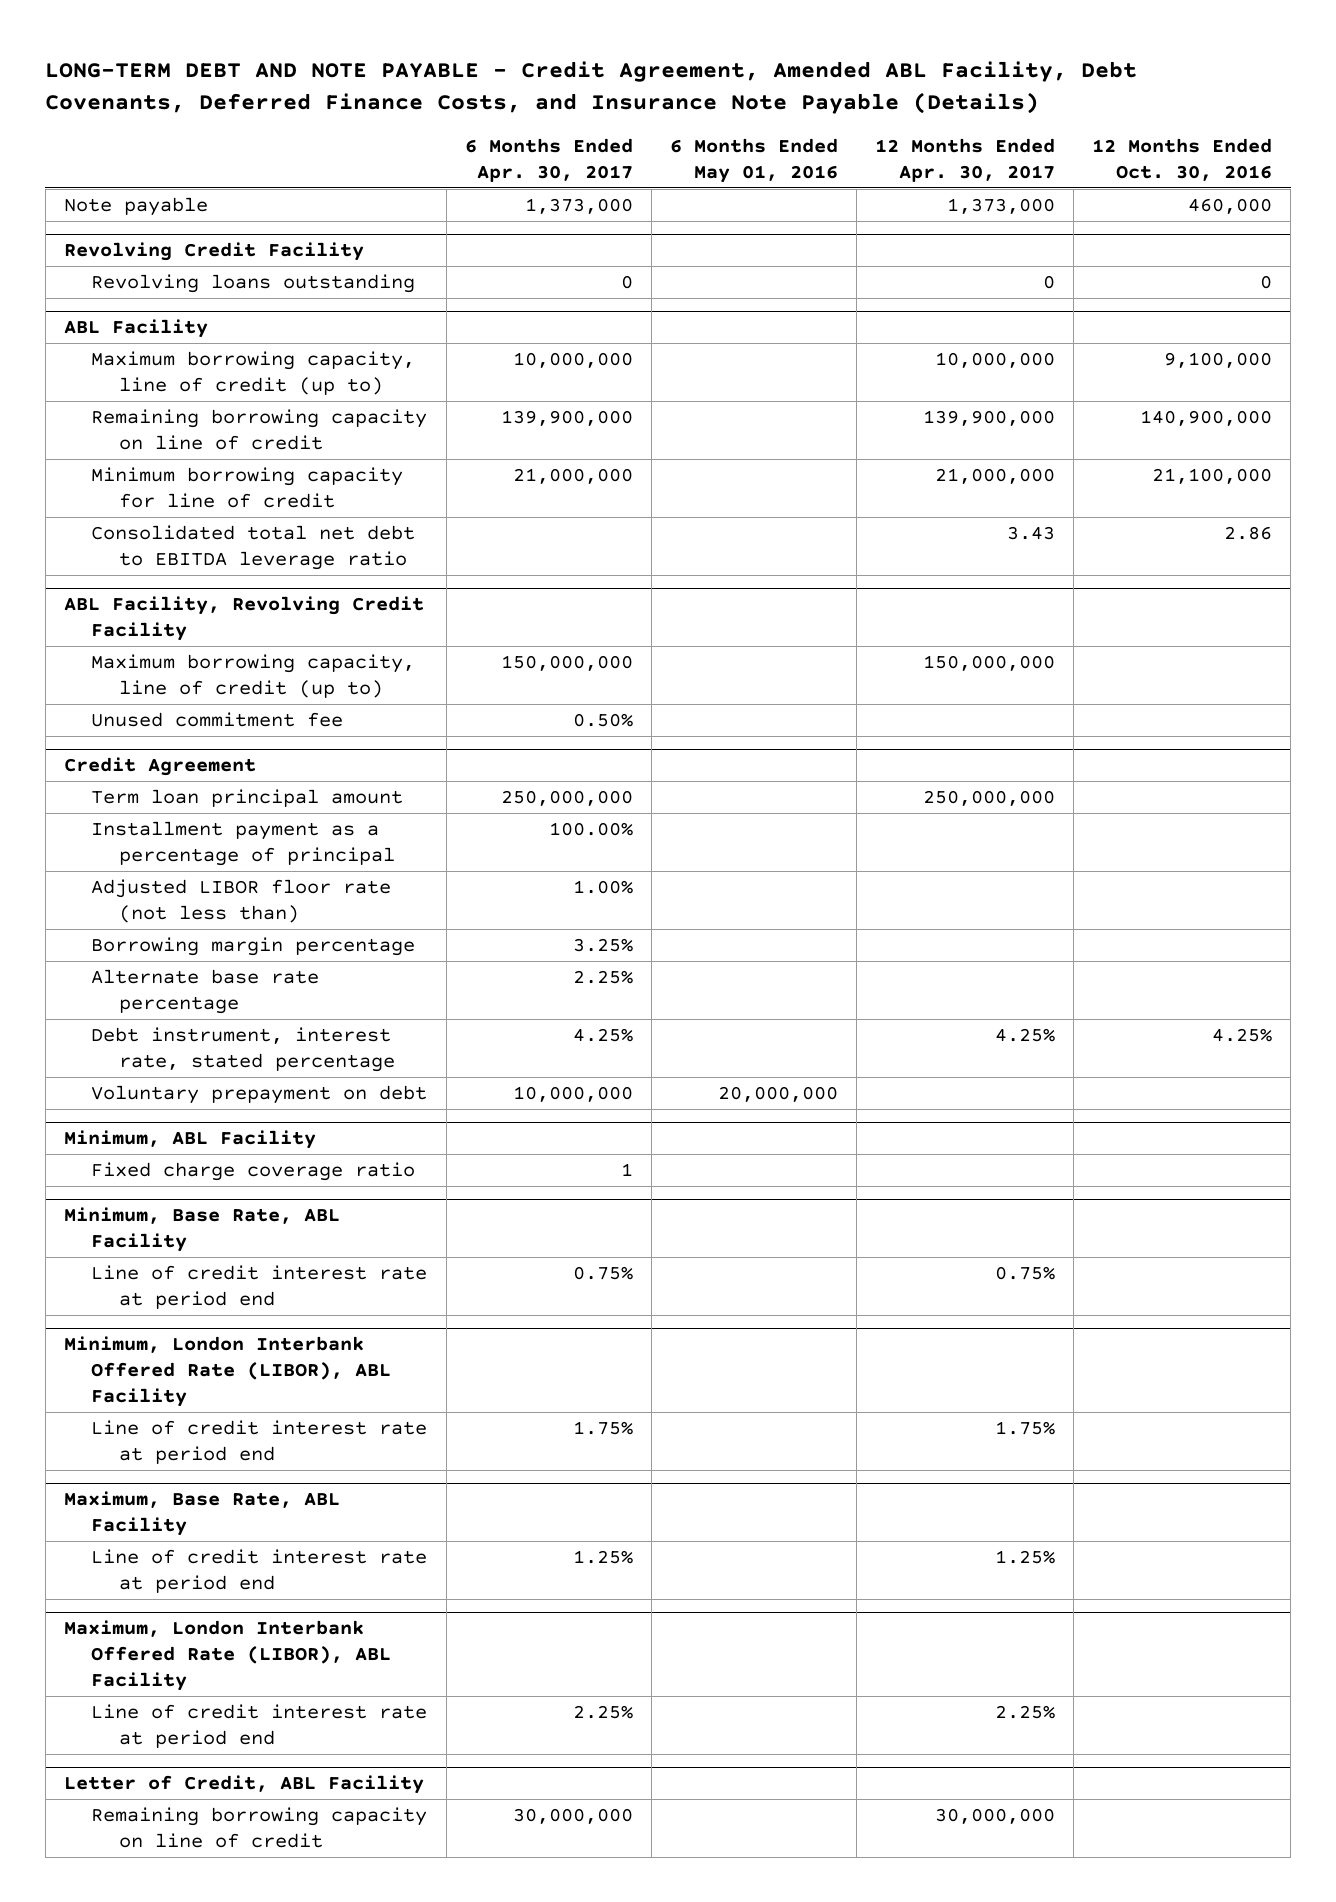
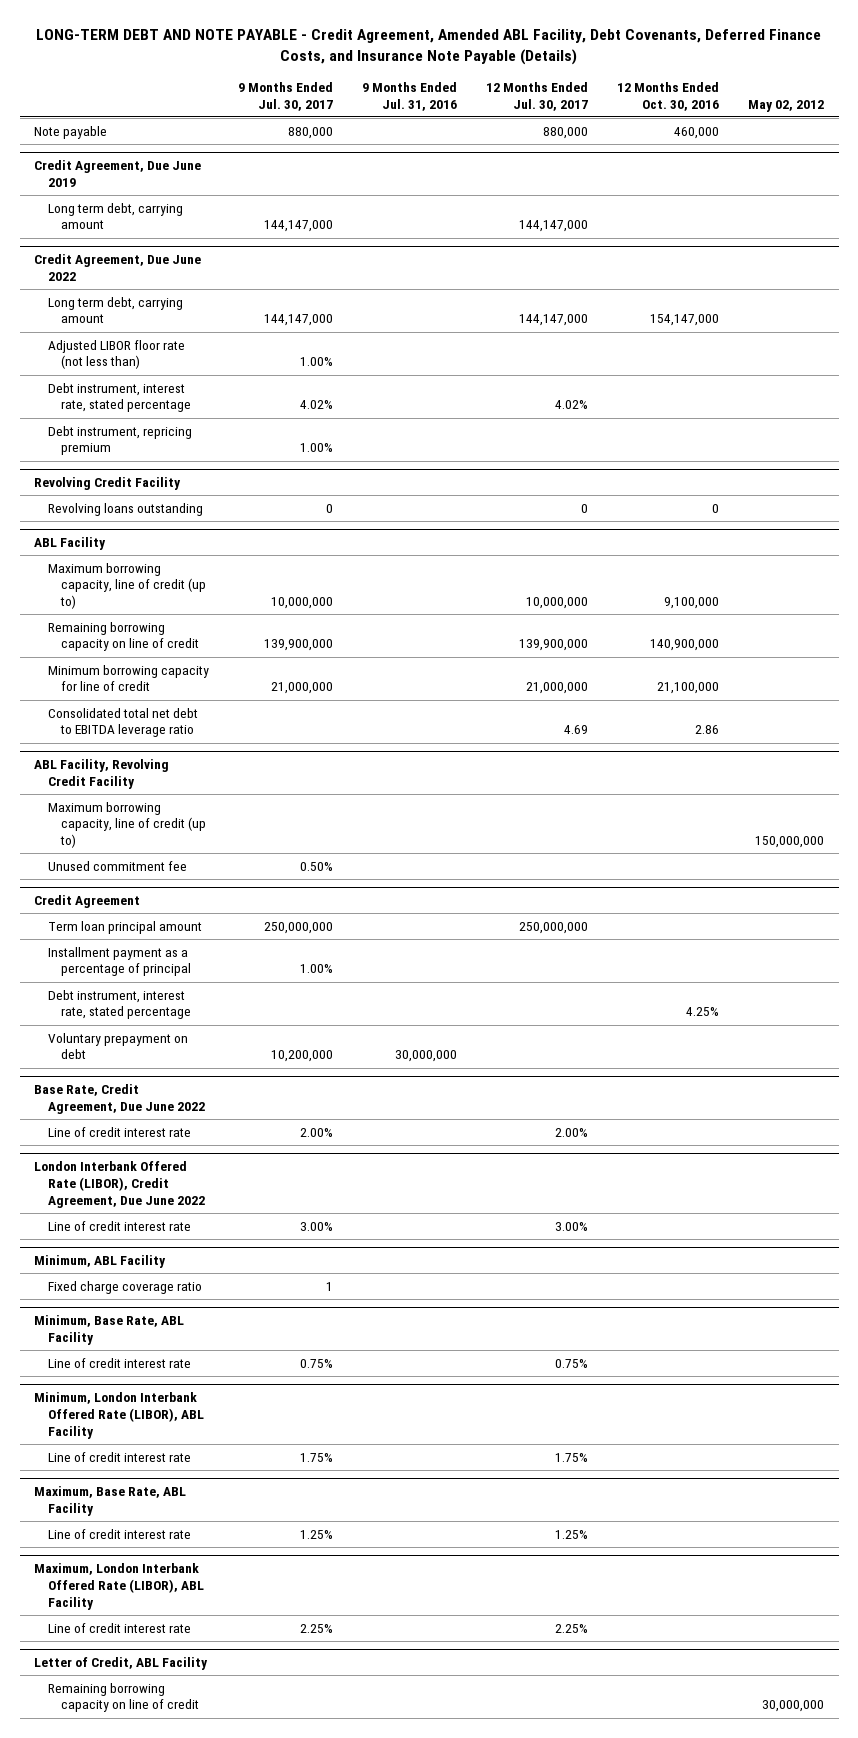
- | 6 Months Ended Apr. 30, 2017 | 6 Months Ended May 01, 2016 | 12 Months Ended Apr. 30, 2017 | 12 Months Ended Oct. 30, 2016
+ | 9 Months Ended Jul. 30, 2017 | 9 Months Ended Jul. 31, 2016 | 12 Months Ended Jul. 30, 2017 | 12 Months Ended Oct. 30, 2016 | May 02, 2012
+ Credit Agreement, Due June 2019
+ Long term debt, carrying amount | 144,147,000 | | 144,147,000 | |
+ Credit Agreement, Due June 2022
+ Long term debt, carrying amount | 144,147,000 | | 144,147,000 | 154,147,000 |
+ Adjusted LIBOR floor rate (not less than) | 1.00% | | | |
+ Debt instrument, interest rate, stated percentage | 4.02% | | 4.02% | |
+ Debt instrument, repricing premium | 1.00% | | | |
@ Credit Agreement
- Adjusted LIBOR floor rate (not less than) | 1.00% | | |
- Borrowing margin percentage | 3.25% | | |
- Alternate base rate percentage | 2.25% | | |
+ Base Rate, Credit Agreement, Due June 2022
+ Line of credit interest rate | 2.00% | | 2.00% | |
+ London Interbank Offered Rate (LIBOR), Credit Agreement, Due June 2022
+ Line of credit interest rate | 3.00% | | 3.00% | |
@ Minimum, Base Rate, ABL Facility
- Line of credit interest rate at period end | 0.75% | | 0.75% |
+ Line of credit interest rate | 0.75% | | 0.75% | |
@ Minimum, London Interbank Offered Rate (LIBOR), ABL Facility
- Line of credit interest rate at period end | 1.75% | | 1.75% |
+ Line of credit interest rate | 1.75% | | 1.75% | |
@ Maximum, Base Rate, ABL Facility
- Line of credit interest rate at period end | 1.25% | | 1.25% |
+ Line of credit interest rate | 1.25% | | 1.25% | |
@ Maximum, London Interbank Offered Rate (LIBOR), ABL Facility
- Line of credit interest rate at period end | 2.25% | | 2.25% |
+ Line of credit interest rate | 2.25% | | 2.25% | |

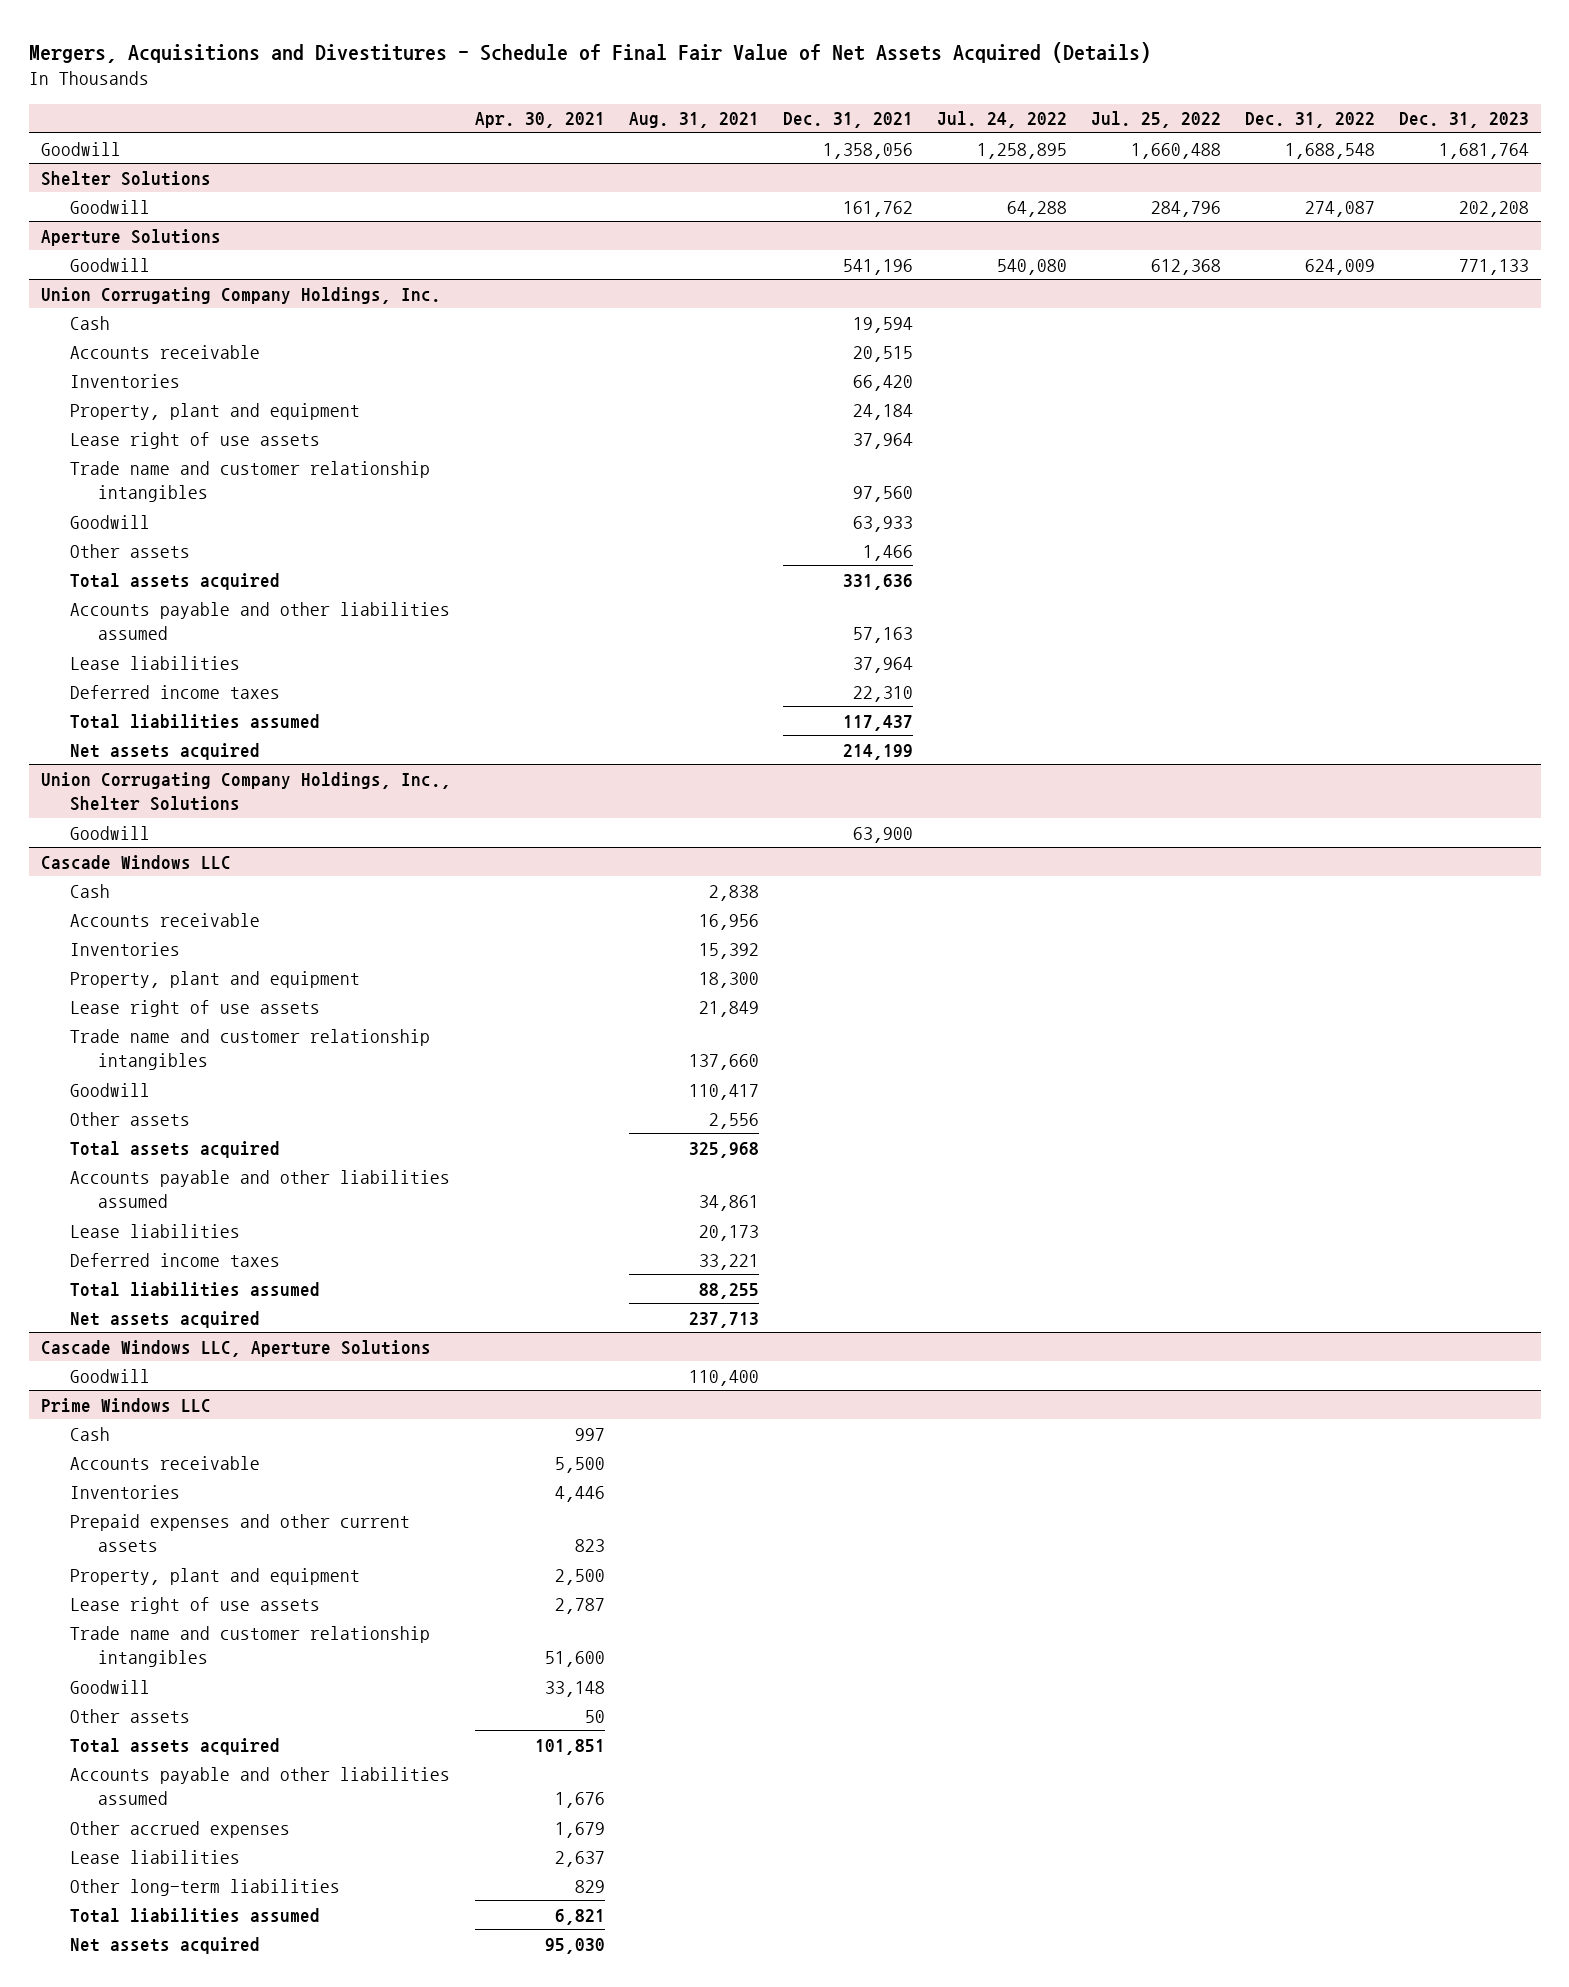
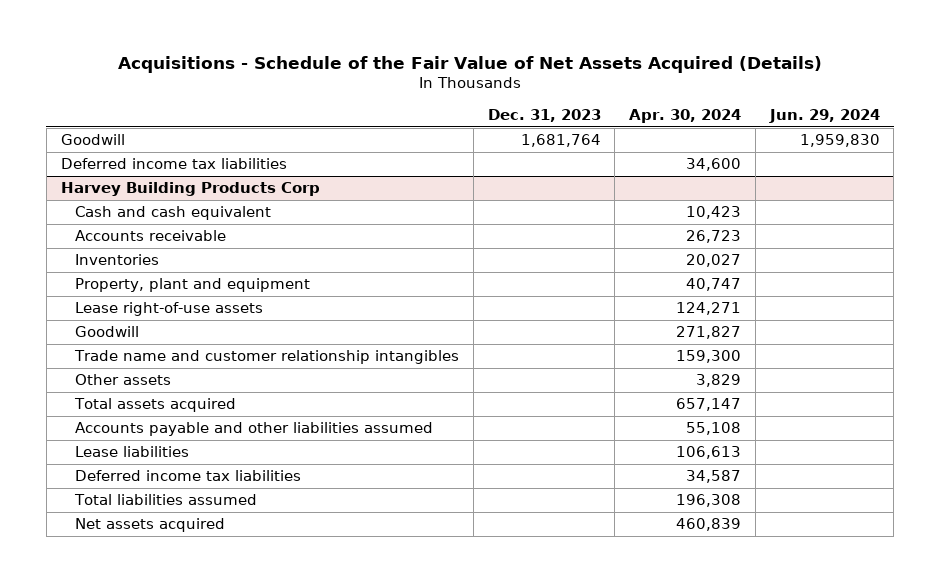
- Mergers, Acquisitions and Divestitures - Schedule of Final Fair Value of Net Assets Acquired (Details)
+ Acquisitions - Schedule of the Fair Value of Net Assets Acquired (Details)
- | Apr. 30, 2021 | Aug. 31, 2021 | Dec. 31, 2021 | Jul. 24, 2022 | Jul. 25, 2022 | Dec. 31, 2022 | Dec. 31, 2023
+ | Dec. 31, 2023 | Apr. 30, 2024 | Jun. 29, 2024
- Shelter Solutions
- Goodwill | | | 161,762 | 64,288 | 284,796 | 274,087 | 202,208
- Aperture Solutions
- Goodwill | | | 541,196 | 540,080 | 612,368 | 624,009 | 771,133
- Union Corrugating Company Holdings, Inc.
- Cash | | | 19,594 | | | |
- Accounts receivable | | | 20,515 | | | |
- Inventories | | | 66,420 | | | |
- Property, plant and equipment | | | 24,184 | | | |
- Lease right of use assets | | | 37,964 | | | |
- Trade name and customer relationship intangibles | | | 97,560 | | | |
- Goodwill | | | 63,933 | | | |
- Other assets | | | 1,466 | | | |
- Total assets acquired | | | 331,636 | | | |
- Accounts payable and other liabilities assumed | | | 57,163 | | | |
- Lease liabilities | | | 37,964 | | | |
- Deferred income taxes | | | 22,310 | | | |
- Total liabilities assumed | | | 117,437 | | | |
- Net assets acquired | | | 214,199 | | | |
- Union Corrugating Company Holdings, Inc., Shelter Solutions
- Goodwill | | | 63,900 | | | |
- Cascade Windows LLC
- Cash | | 2,838 | | | | |
- Accounts receivable | | 16,956 | | | | |
- Inventories | | 15,392 | | | | |
- Property, plant and equipment | | 18,300 | | | | |
- Lease right of use assets | | 21,849 | | | | |
- Trade name and customer relationship intangibles | | 137,660 | | | | |
- Goodwill | | 110,417 | | | | |
- Other assets | | 2,556 | | | | |
- Total assets acquired | | 325,968 | | | | |
- Accounts payable and other liabilities assumed | | 34,861 | | | | |
- Lease liabilities | | 20,173 | | | | |
- Deferred income taxes | | 33,221 | | | | |
- Total liabilities assumed | | 88,255 | | | | |
- Net assets acquired | | 237,713 | | | | |
- Cascade Windows LLC, Aperture Solutions
- Goodwill | | 110,400 | | | | |
- Prime Windows LLC
- Cash | 997 | | | | | |
- Accounts receivable | 5,500 | | | | | |
- Inventories | 4,446 | | | | | |
- Prepaid expenses and other current assets | 823 | | | | | |
- Property, plant and equipment | 2,500 | | | | | |
- Lease right of use assets | 2,787 | | | | | |
- Trade name and customer relationship intangibles | 51,600 | | | | | |
- Goodwill | 33,148 | | | | | |
- Other assets | 50 | | | | | |
- Total assets acquired | 101,851 | | | | | |
- Accounts payable and other liabilities assumed | 1,676 | | | | | |
- Other accrued expenses | 1,679 | | | | | |
- Lease liabilities | 2,637 | | | | | |
- Other long-term liabilities | 829 | | | | | |
- Total liabilities assumed | 6,821 | | | | | |
- Net assets acquired | 95,030 | | | | | |
+ Deferred income tax liabilities | | 34,600 |
+ Harvey Building Products Corp
+ Cash and cash equivalent | | 10,423 |
+ Accounts receivable | | 26,723 |
+ Inventories | | 20,027 |
+ Property, plant and equipment | | 40,747 |
+ Lease right-of-use assets | | 124,271 |
+ Goodwill | | 271,827 |
+ Trade name and customer relationship intangibles | | 159,300 |
+ Other assets | | 3,829 |
+ Total assets acquired | | 657,147 |
+ Accounts payable and other liabilities assumed | | 55,108 |
+ Lease liabilities | | 106,613 |
+ Deferred income tax liabilities | | 34,587 |
+ Total liabilities assumed | | 196,308 |
+ Net assets acquired | | 460,839 |

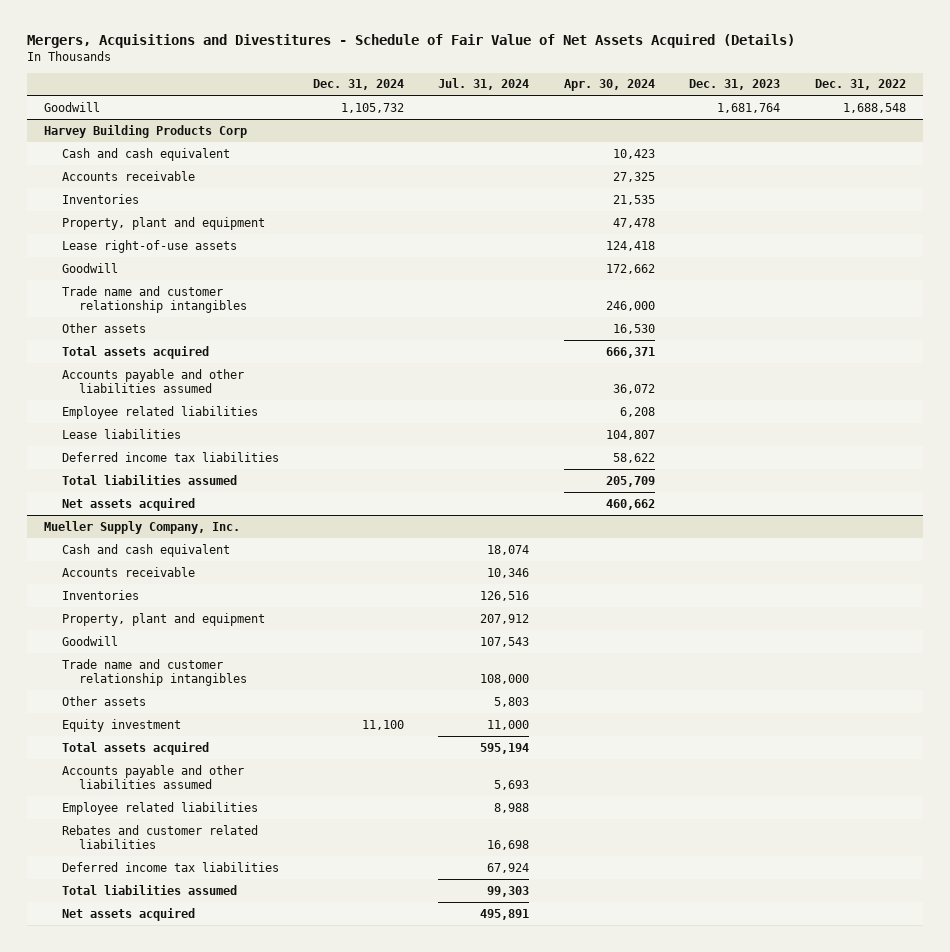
- Acquisitions - Schedule of the Fair Value of Net Assets Acquired (Details)
+ Mergers, Acquisitions and Divestitures - Schedule of Fair Value of Net Assets Acquired (Details)
- | Dec. 31, 2023 | Apr. 30, 2024 | Jun. 29, 2024
+ | Dec. 31, 2024 | Jul. 31, 2024 | Apr. 30, 2024 | Dec. 31, 2023 | Dec. 31, 2022
- Deferred income tax liabilities | | 34,600 |
@ Harvey Building Products Corp
- Accounts receivable | | 26,723 |
- Inventories | | 20,027 |
- Property, plant and equipment | | 40,747 |
- Lease right-of-use assets | | 124,271 |
- Goodwill | | 271,827 |
- Trade name and customer relationship intangibles | | 159,300 |
- Other assets | | 3,829 |
- Total assets acquired | | 657,147 |
- Accounts payable and other liabilities assumed | | 55,108 |
- Lease liabilities | | 106,613 |
- Deferred income tax liabilities | | 34,587 |
- Total liabilities assumed | | 196,308 |
- Net assets acquired | | 460,839 |
+ Accounts receivable | | | 27,325 | |
+ Inventories | | | 21,535 | |
+ Property, plant and equipment | | | 47,478 | |
+ Lease right-of-use assets | | | 124,418 | |
+ Goodwill | | | 172,662 | |
+ Trade name and customer relationship intangibles | | | 246,000 | |
+ Other assets | | | 16,530 | |
+ Total assets acquired | | | 666,371 | |
+ Accounts payable and other liabilities assumed | | | 36,072 | |
+ Employee related liabilities | | | 6,208 | |
+ Lease liabilities | | | 104,807 | |
+ Deferred income tax liabilities | | | 58,622 | |
+ Total liabilities assumed | | | 205,709 | |
+ Net assets acquired | | | 460,662 | |
+ Mueller Supply Company, Inc.
+ Cash and cash equivalent | | 18,074 | | |
+ Accounts receivable | | 10,346 | | |
+ Inventories | | 126,516 | | |
+ Property, plant and equipment | | 207,912 | | |
+ Goodwill | | 107,543 | | |
+ Trade name and customer relationship intangibles | | 108,000 | | |
+ Other assets | | 5,803 | | |
+ Equity investment | 11,100 | 11,000 | | |
+ Total assets acquired | | 595,194 | | |
+ Accounts payable and other liabilities assumed | | 5,693 | | |
+ Employee related liabilities | | 8,988 | | |
+ Rebates and customer related liabilities | | 16,698 | | |
+ Deferred income tax liabilities | | 67,924 | | |
+ Total liabilities assumed | | 99,303 | | |
+ Net assets acquired | | 495,891 | | |

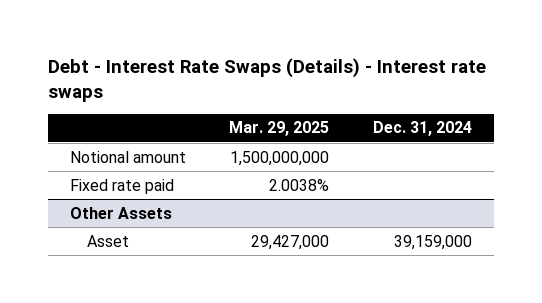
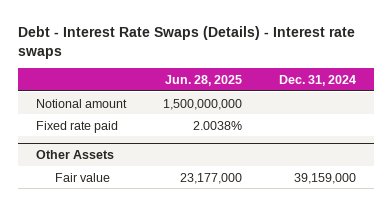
- | Mar. 29, 2025 | Dec. 31, 2024
+ | Jun. 28, 2025 | Dec. 31, 2024
@ Other Assets
- Asset | 29,427,000 | 39,159,000
+ Fair value | 23,177,000 | 39,159,000

